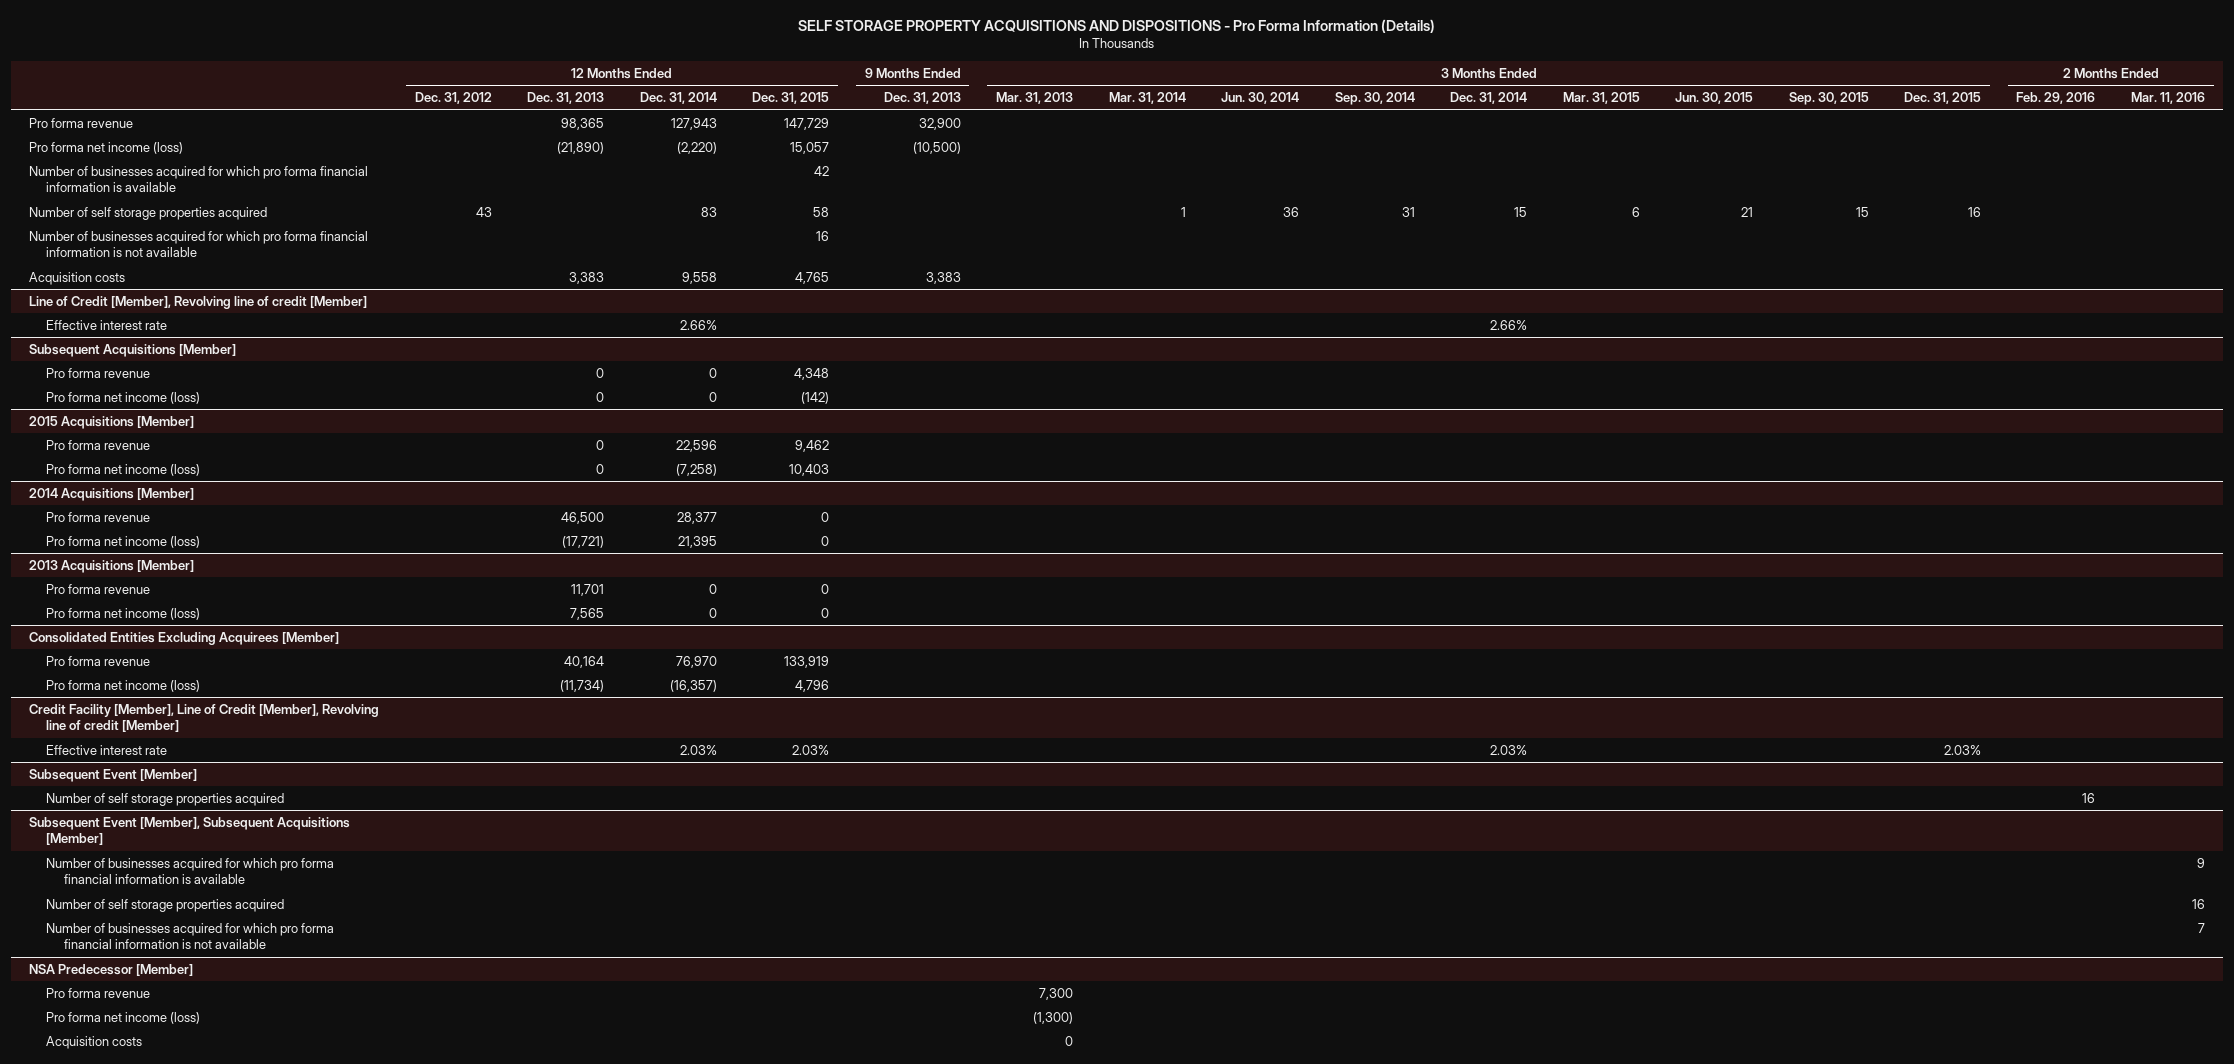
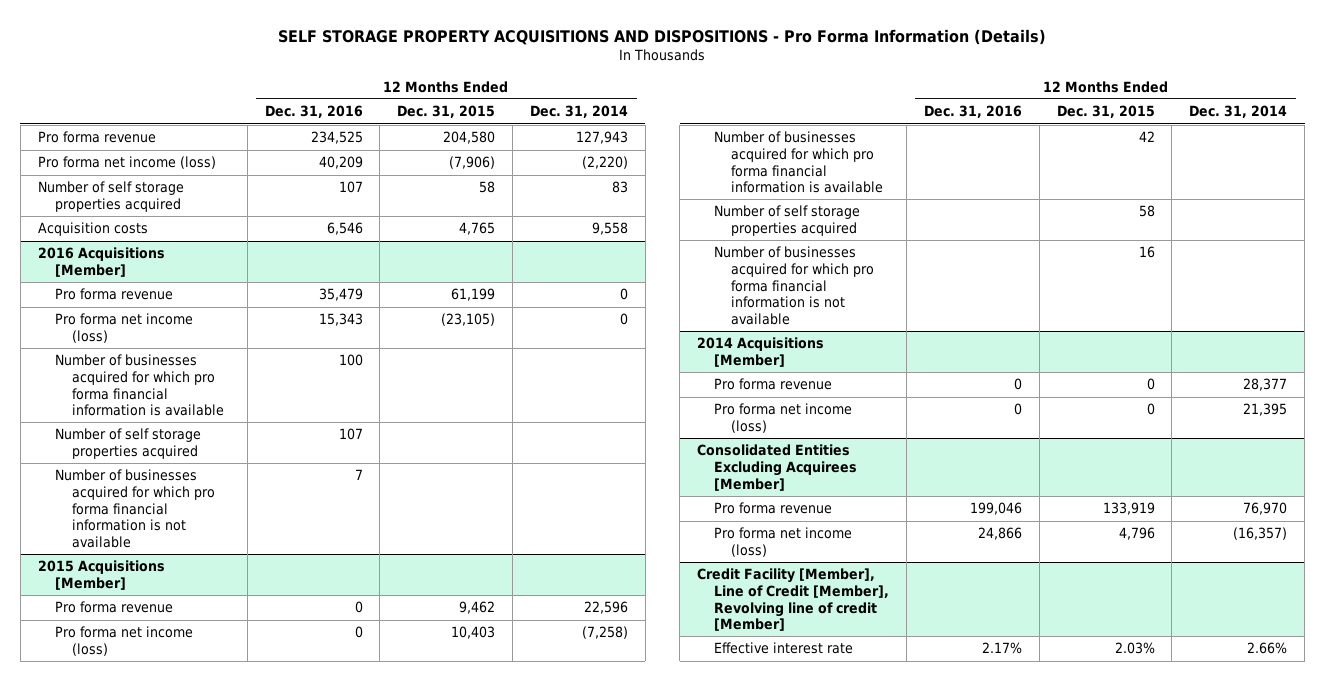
- | 12 Months Ended Dec. 31, 2012 | 12 Months Ended Dec. 31, 2013 | 12 Months Ended Dec. 31, 2014 | 12 Months Ended Dec. 31, 2015 | 9 Months Ended Dec. 31, 2013 | 3 Months Ended Mar. 31, 2013 | 3 Months Ended Mar. 31, 2014 | 3 Months Ended Jun. 30, 2014 | 3 Months Ended Sep. 30, 2014 | 3 Months Ended Dec. 31, 2014 | 3 Months Ended Mar. 31, 2015 | 3 Months Ended Jun. 30, 2015 | 3 Months Ended Sep. 30, 2015 | 3 Months Ended Dec. 31, 2015 | 2 Months Ended Feb. 29, 2016 | 2 Months Ended Mar. 11, 2016
+ | 12 Months Ended Dec. 31, 2016 | 12 Months Ended Dec. 31, 2015 | 12 Months Ended Dec. 31, 2014
- Pro forma revenue | | 98,365 | 127,943 | 147,729 | 32,900 | | | | | | | | | | |
- Pro forma net income (loss) | | (21,890) | (2,220) | 15,057 | (10,500) | | | | | | | | | | |
- Number of businesses acquired for which pro forma financial information is available | | | | 42 | | | | | | | | | | | |
+ Pro forma revenue | 234,525 | 204,580 | 127,943
+ Pro forma net income (loss) | 40,209 | (7,906) | (2,220)
- Number of businesses acquired for which pro forma financial information is not available | | | | 16 | | | | | | | | | | | |
- Line of Credit [Member], Revolving line of credit [Member]
- Effective interest rate | | | 2.66% | | | | | | | 2.66% | | | | | |
- Subsequent Acquisitions [Member]
- Pro forma revenue | | 0 | 0 | 4,348 | | | | | | | | | | | |
- Pro forma net income (loss) | | 0 | 0 | (142) | | | | | | | | | | | |
+ 2016 Acquisitions [Member]
+ Pro forma revenue | 35,479 | 61,199 | 0
+ Pro forma net income (loss) | 15,343 | (23,105) | 0
+ Number of businesses acquired for which pro forma financial information is available | 100 | |
+ Number of self storage properties acquired | 107 | |
+ Number of businesses acquired for which pro forma financial information is not available | 7 | |
@ 2015 Acquisitions [Member]
+ Number of businesses acquired for which pro forma financial information is available | | 42 |
+ Number of self storage properties acquired | | 58 |
+ Number of businesses acquired for which pro forma financial information is not available | | 16 |
- 2013 Acquisitions [Member]
- Pro forma revenue | | 11,701 | 0 | 0 | | | | | | | | | | | |
- Pro forma net income (loss) | | 7,565 | 0 | 0 | | | | | | | | | | | |
@ Credit Facility [Member], Line of Credit [Member], Revolving line of credit [Member]
- Effective interest rate | | | 2.03% | 2.03% | | | | | | 2.03% | | | | 2.03% | |
- Subsequent Event [Member]
- Number of self storage properties acquired | | | | | | | | | | | | | | | 16 |
- Subsequent Event [Member], Subsequent Acquisitions [Member]
- Number of businesses acquired for which pro forma financial information is available | | | | | | | | | | | | | | | | 9
- Number of self storage properties acquired | | | | | | | | | | | | | | | | 16
- Number of businesses acquired for which pro forma financial information is not available | | | | | | | | | | | | | | | | 7
- NSA Predecessor [Member]
- Pro forma revenue | | | | | | 7,300 | | | | | | | | | |
- Pro forma net income (loss) | | | | | | (1,300) | | | | | | | | | |
- Acquisition costs | | | | | | 0 | | | | | | | | | |
@ Credit Facility [Member], Line of Credit [Member], Revolving line of credit [Member]
+ Effective interest rate | 2.17% | 2.03% | 2.66%

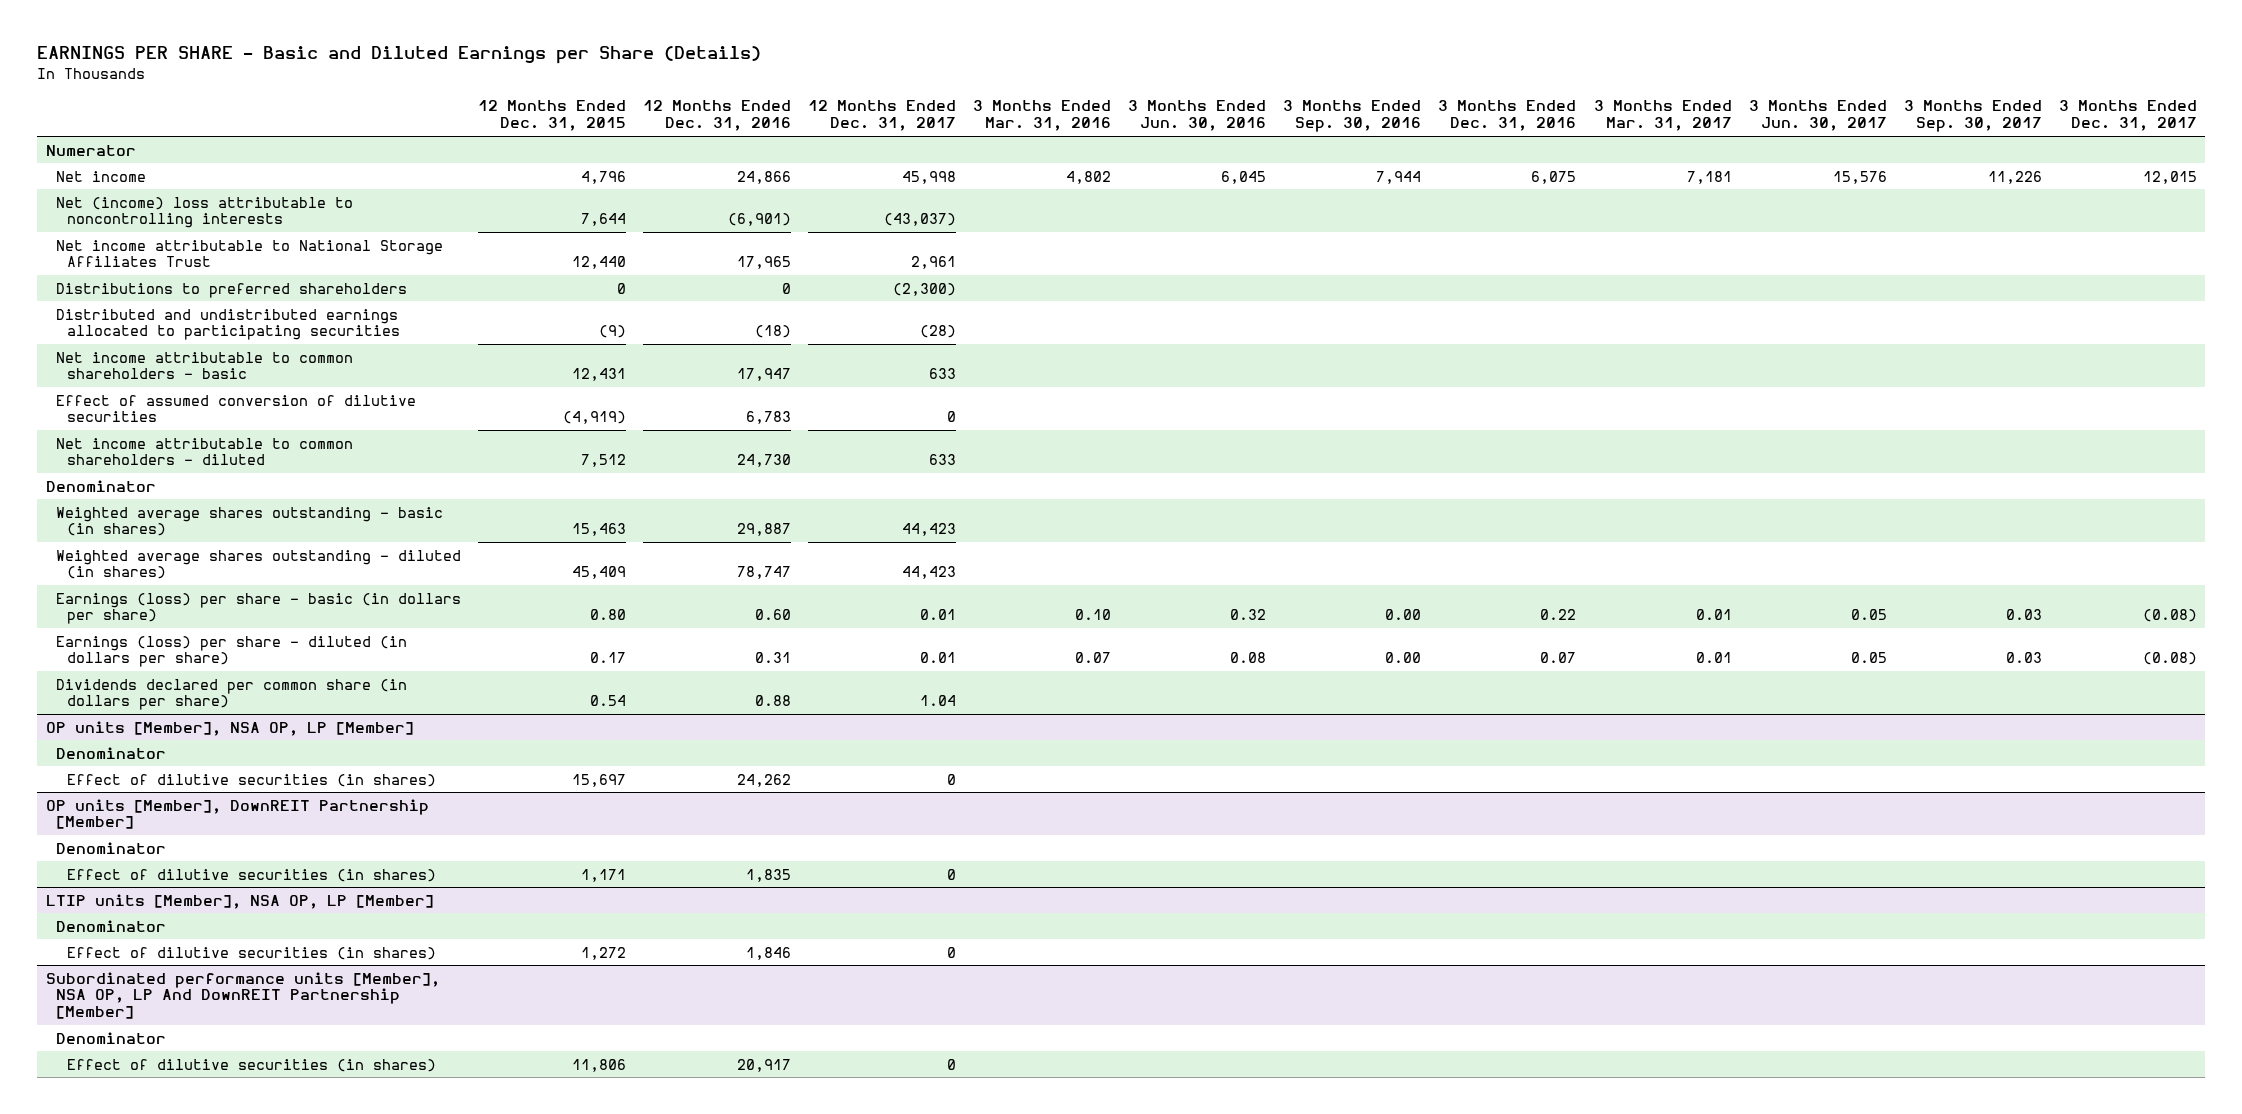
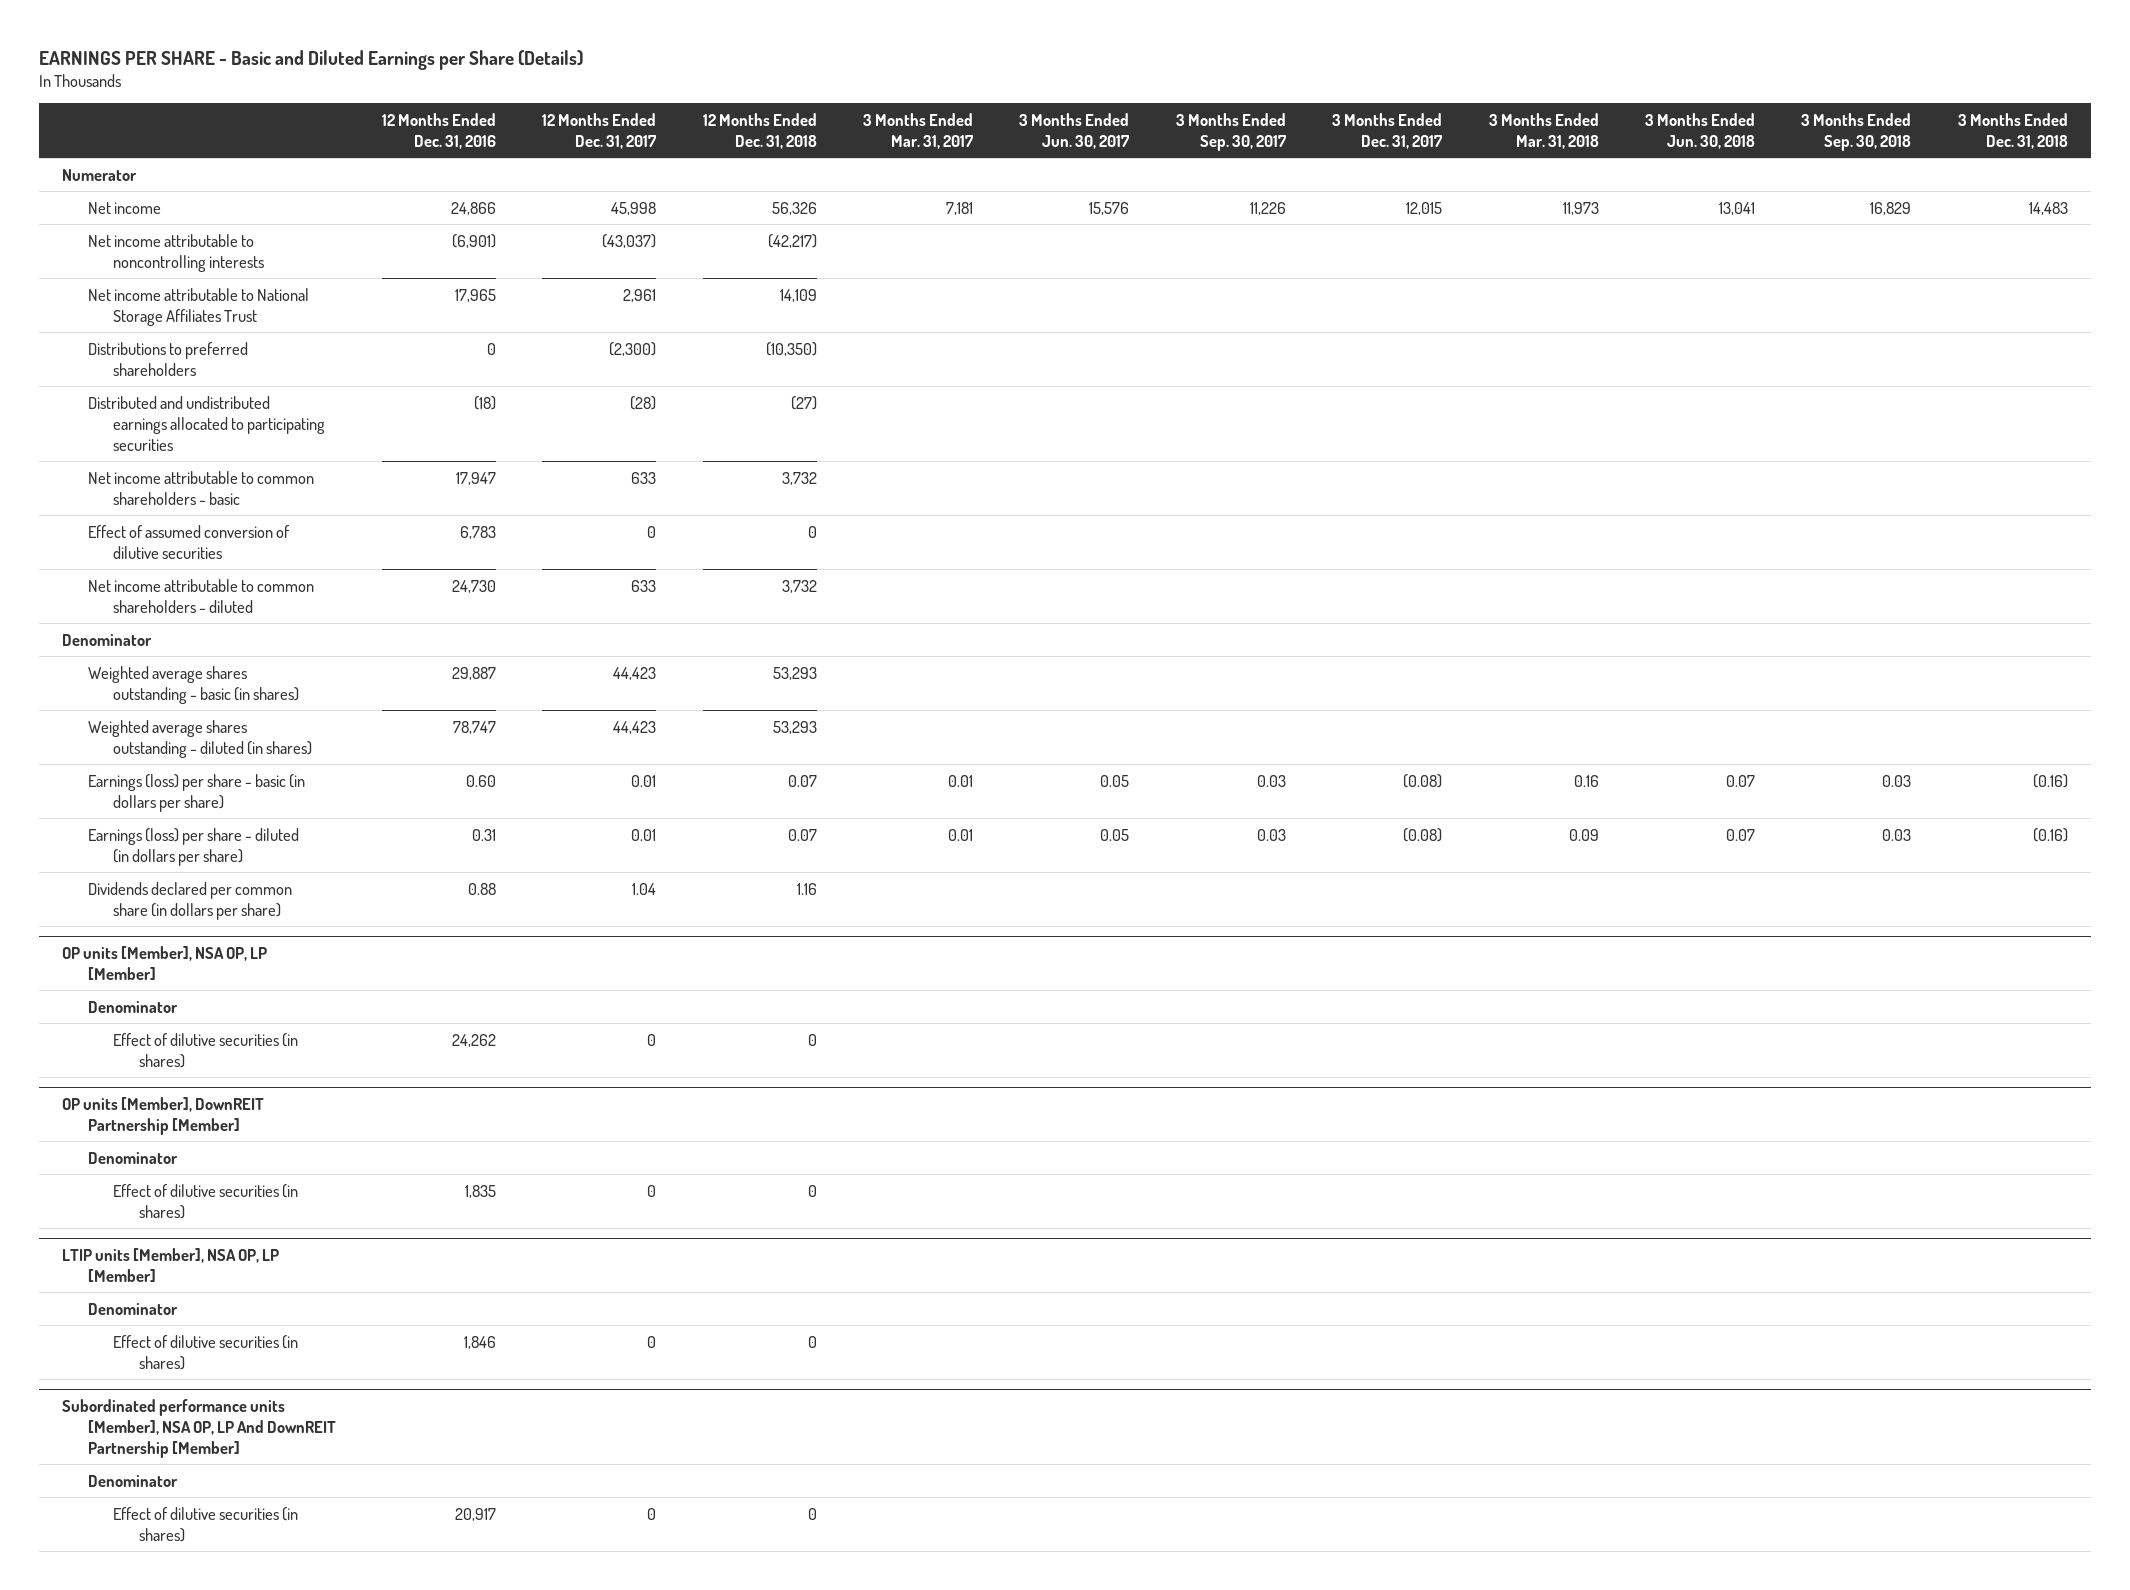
- | 12 Months Ended Dec. 31, 2015 | 12 Months Ended Dec. 31, 2016 | 12 Months Ended Dec. 31, 2017 | 3 Months Ended Mar. 31, 2016 | 3 Months Ended Jun. 30, 2016 | 3 Months Ended Sep. 30, 2016 | 3 Months Ended Dec. 31, 2016 | 3 Months Ended Mar. 31, 2017 | 3 Months Ended Jun. 30, 2017 | 3 Months Ended Sep. 30, 2017 | 3 Months Ended Dec. 31, 2017
+ | 12 Months Ended Dec. 31, 2016 | 12 Months Ended Dec. 31, 2017 | 12 Months Ended Dec. 31, 2018 | 3 Months Ended Mar. 31, 2017 | 3 Months Ended Jun. 30, 2017 | 3 Months Ended Sep. 30, 2017 | 3 Months Ended Dec. 31, 2017 | 3 Months Ended Mar. 31, 2018 | 3 Months Ended Jun. 30, 2018 | 3 Months Ended Sep. 30, 2018 | 3 Months Ended Dec. 31, 2018
- Net (income) loss attributable to noncontrolling interests | 7,644 | (6,901) | (43,037) | | | | | | | |
+ Net income attributable to noncontrolling interests | (6,901) | (43,037) | (42,217) | | | | | | | |

